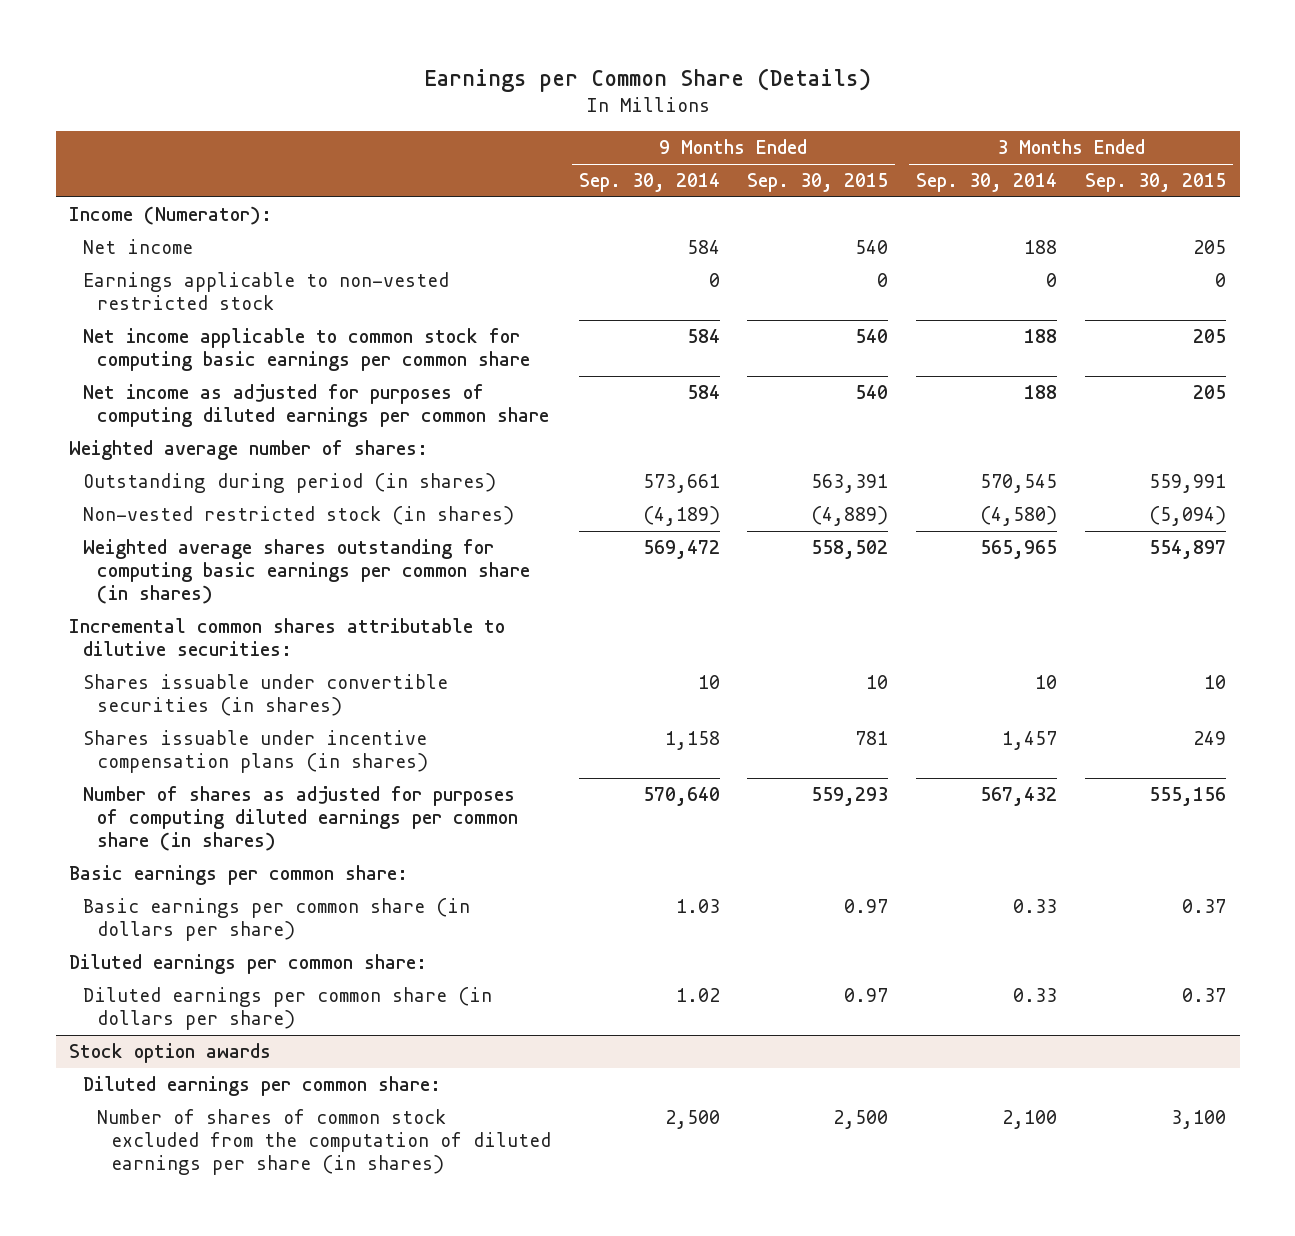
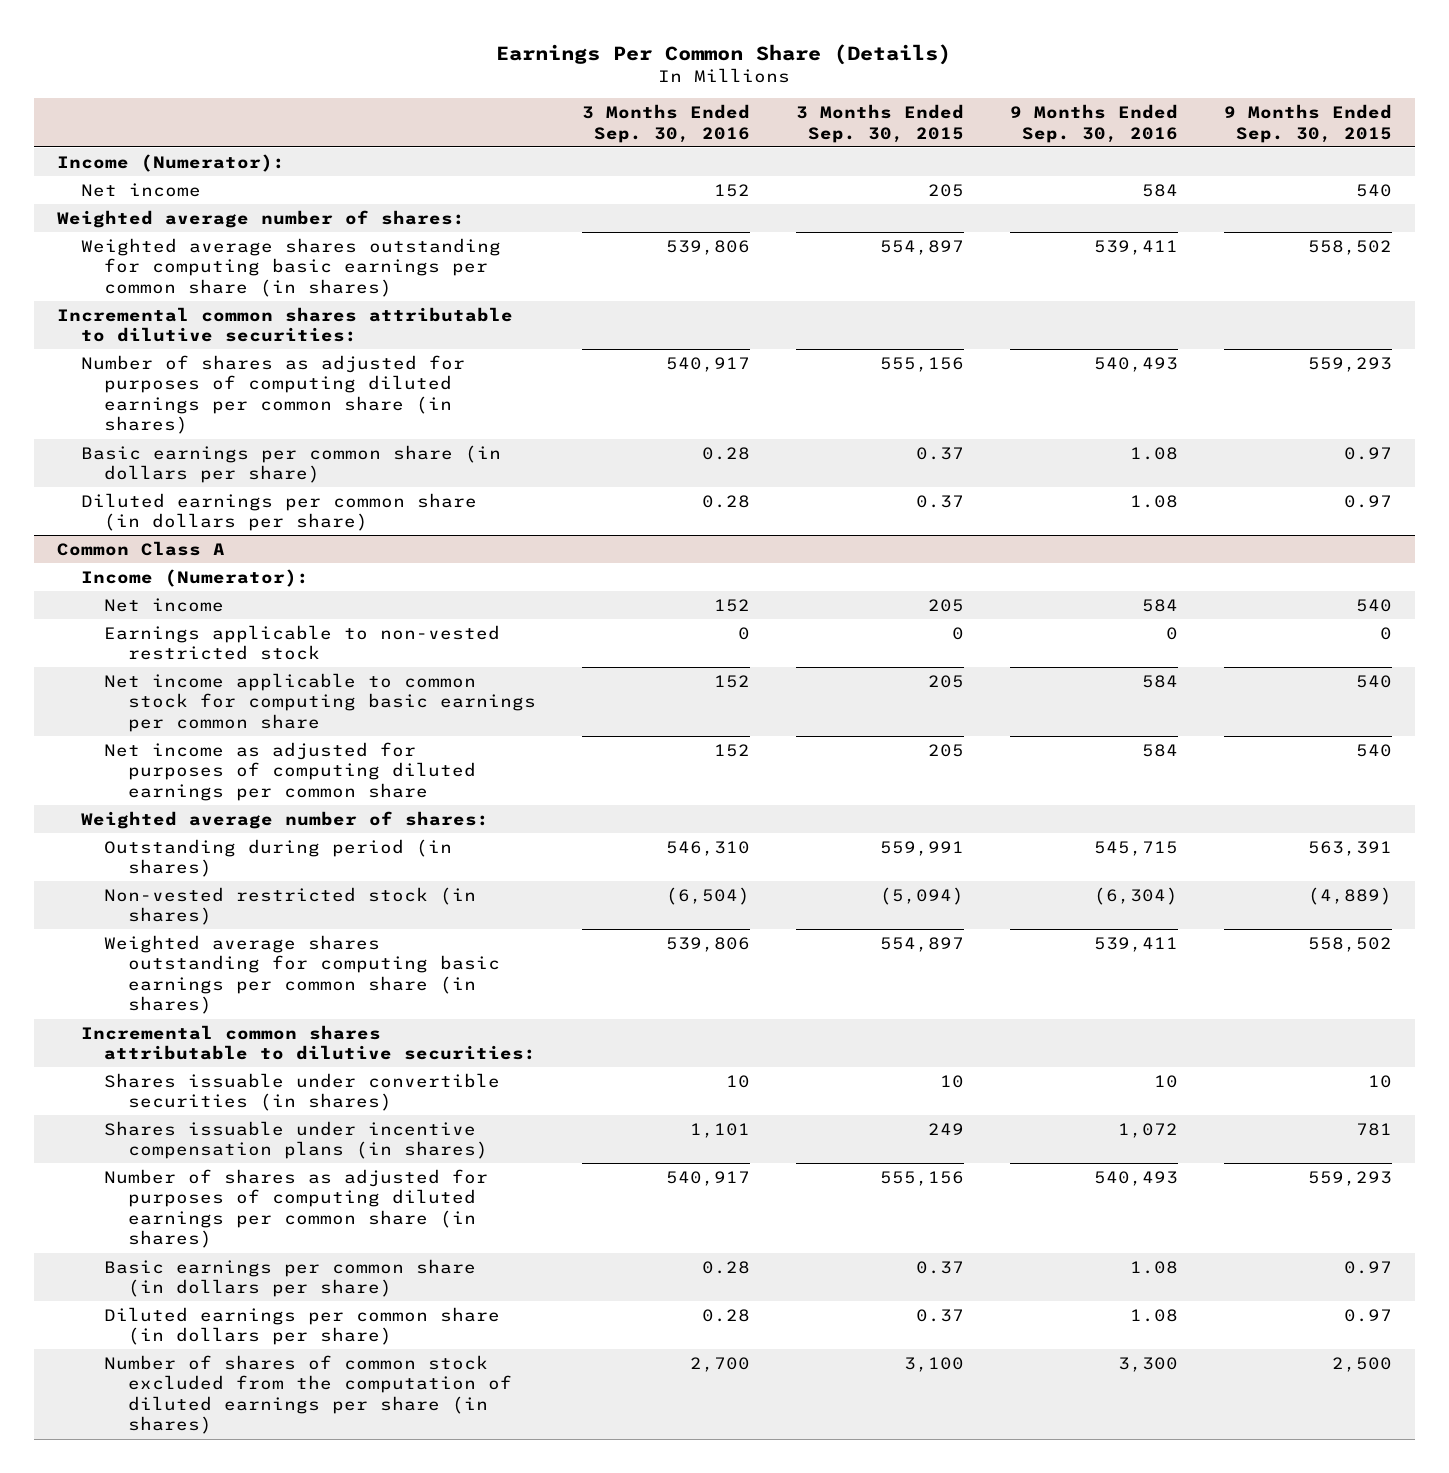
- Earnings per Common Share (Details)
+ Earnings Per Common Share (Details)
- | 9 Months Ended Sep. 30, 2014 | 9 Months Ended Sep. 30, 2015 | 3 Months Ended Sep. 30, 2014 | 3 Months Ended Sep. 30, 2015
+ | 3 Months Ended Sep. 30, 2016 | 3 Months Ended Sep. 30, 2015 | 9 Months Ended Sep. 30, 2016 | 9 Months Ended Sep. 30, 2015
+ Weighted average number of shares:
+ Weighted average shares outstanding for computing basic earnings per common share (in shares) | 539,806 | 554,897 | 539,411 | 558,502
+ Incremental common shares attributable to dilutive securities:
+ Number of shares as adjusted for purposes of computing diluted earnings per common share (in shares) | 540,917 | 555,156 | 540,493 | 559,293
+ Basic earnings per common share (in dollars per share) | 0.28 | 0.37 | 1.08 | 0.97
+ Diluted earnings per common share (in dollars per share) | 0.28 | 0.37 | 1.08 | 0.97
+ Common Class A
+ Income (Numerator):
+ Net income | 152 | 205 | 584 | 540
- Basic earnings per common share:
- Diluted earnings per common share:
- Stock option awards
- Diluted earnings per common share:

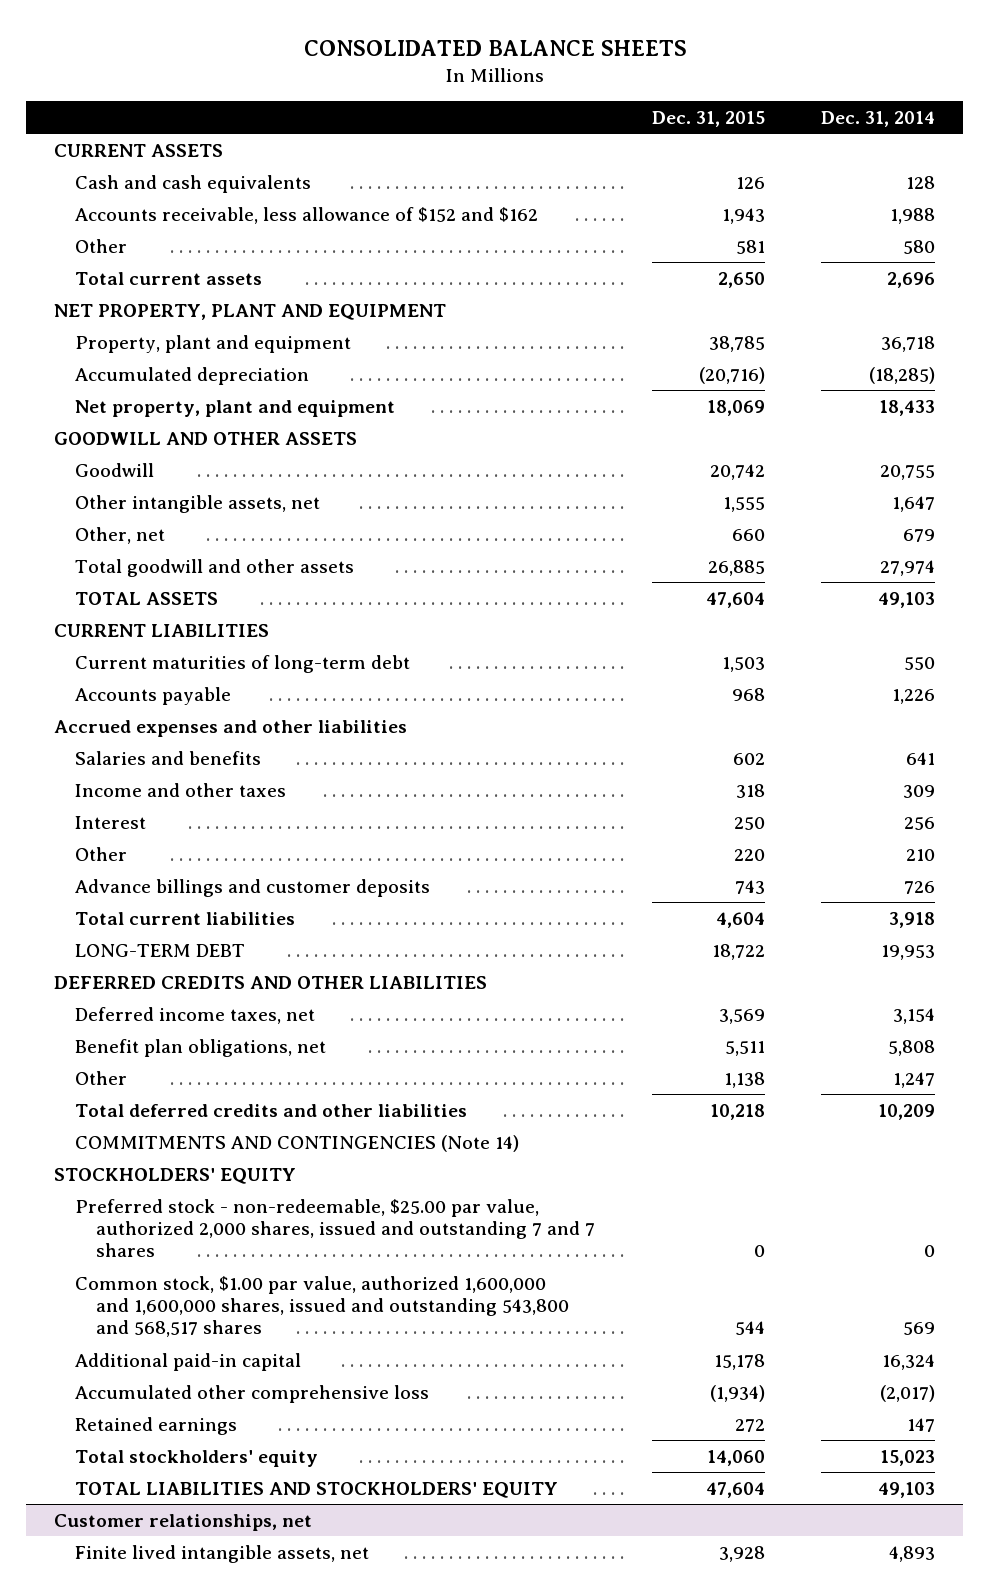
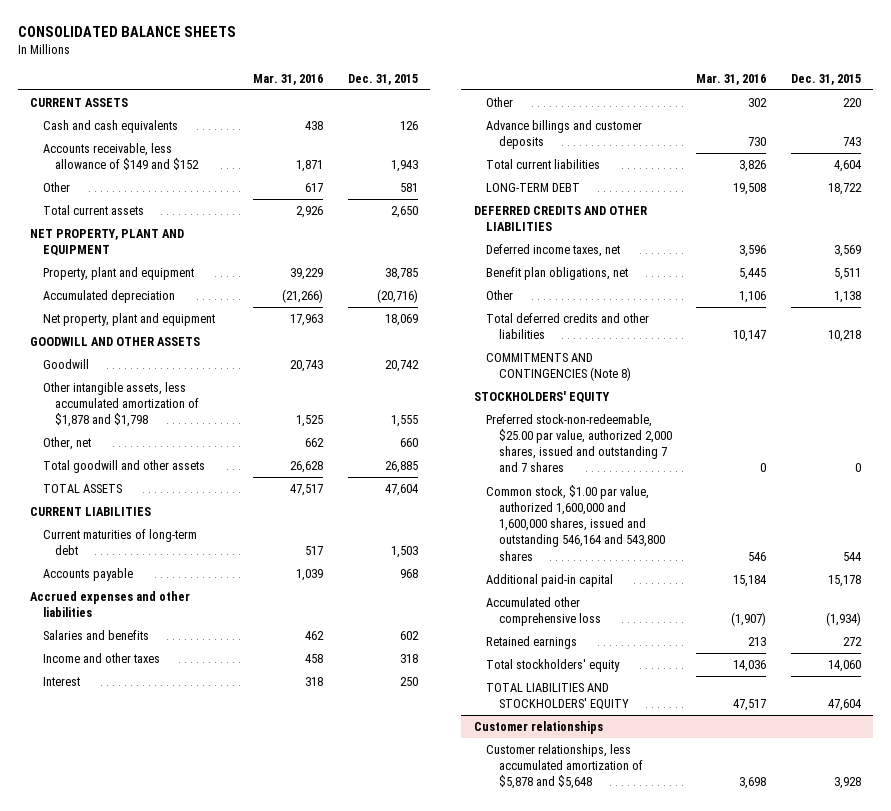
- | Dec. 31, 2015 | Dec. 31, 2014
+ | Mar. 31, 2016 | Dec. 31, 2015
- Accounts receivable, less allowance of $152 and $162 | 1,943 | 1,988
+ Accounts receivable, less allowance of $149 and $152 | 1,871 | 1,943
- Other intangible assets, net | 1,555 | 1,647
+ Other intangible assets, less accumulated amortization of $1,878 and $1,798 | 1,525 | 1,555
- COMMITMENTS AND CONTINGENCIES (Note 14)
+ COMMITMENTS AND CONTINGENCIES (Note 8)
- Preferred stock - non-redeemable, $25.00 par value, authorized 2,000 shares, issued and outstanding 7 and 7 shares | 0 | 0
- Common stock, $1.00 par value, authorized 1,600,000 and 1,600,000 shares, issued and outstanding 543,800 and 568,517 shares | 544 | 569
+ Preferred stock-non-redeemable, $25.00 par value, authorized 2,000 shares, issued and outstanding 7 and 7 shares | 0 | 0
+ Common stock, $1.00 par value, authorized 1,600,000 and 1,600,000 shares, issued and outstanding 546,164 and 543,800 shares | 546 | 544
- Customer relationships, net
- Finite lived intangible assets, net | 3,928 | 4,893
+ Customer relationships
+ Customer relationships, less accumulated amortization of $5,878 and $5,648 | 3,698 | 3,928

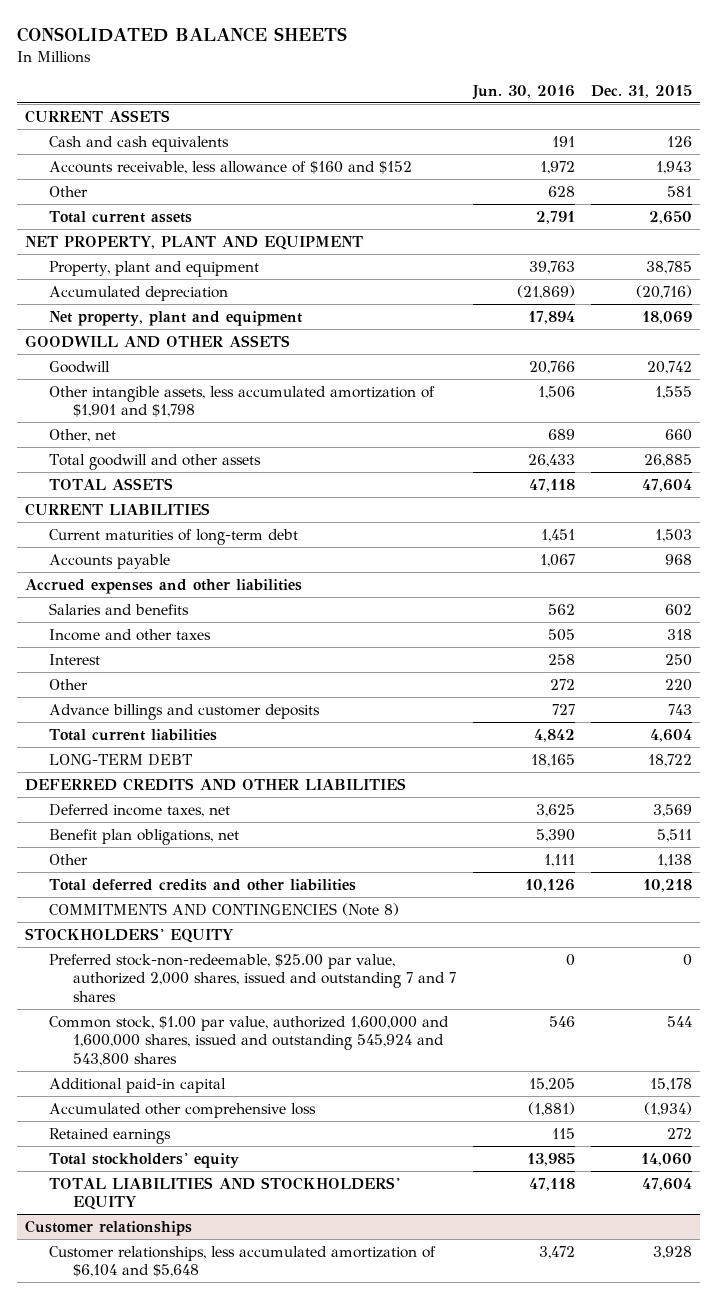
- | Mar. 31, 2016 | Dec. 31, 2015
+ | Jun. 30, 2016 | Dec. 31, 2015
- Accounts receivable, less allowance of $149 and $152 | 1,871 | 1,943
+ Accounts receivable, less allowance of $160 and $152 | 1,972 | 1,943
- Other intangible assets, less accumulated amortization of $1,878 and $1,798 | 1,525 | 1,555
+ Other intangible assets, less accumulated amortization of $1,901 and $1,798 | 1,506 | 1,555
- Common stock, $1.00 par value, authorized 1,600,000 and 1,600,000 shares, issued and outstanding 546,164 and 543,800 shares | 546 | 544
+ Common stock, $1.00 par value, authorized 1,600,000 and 1,600,000 shares, issued and outstanding 545,924 and 543,800 shares | 546 | 544
@ Customer relationships
- Customer relationships, less accumulated amortization of $5,878 and $5,648 | 3,698 | 3,928
+ Customer relationships, less accumulated amortization of $6,104 and $5,648 | 3,472 | 3,928

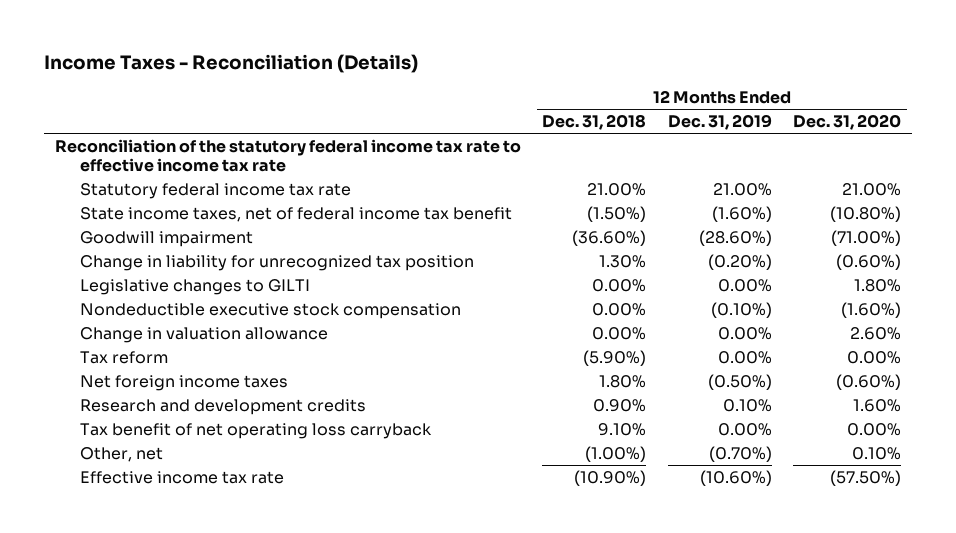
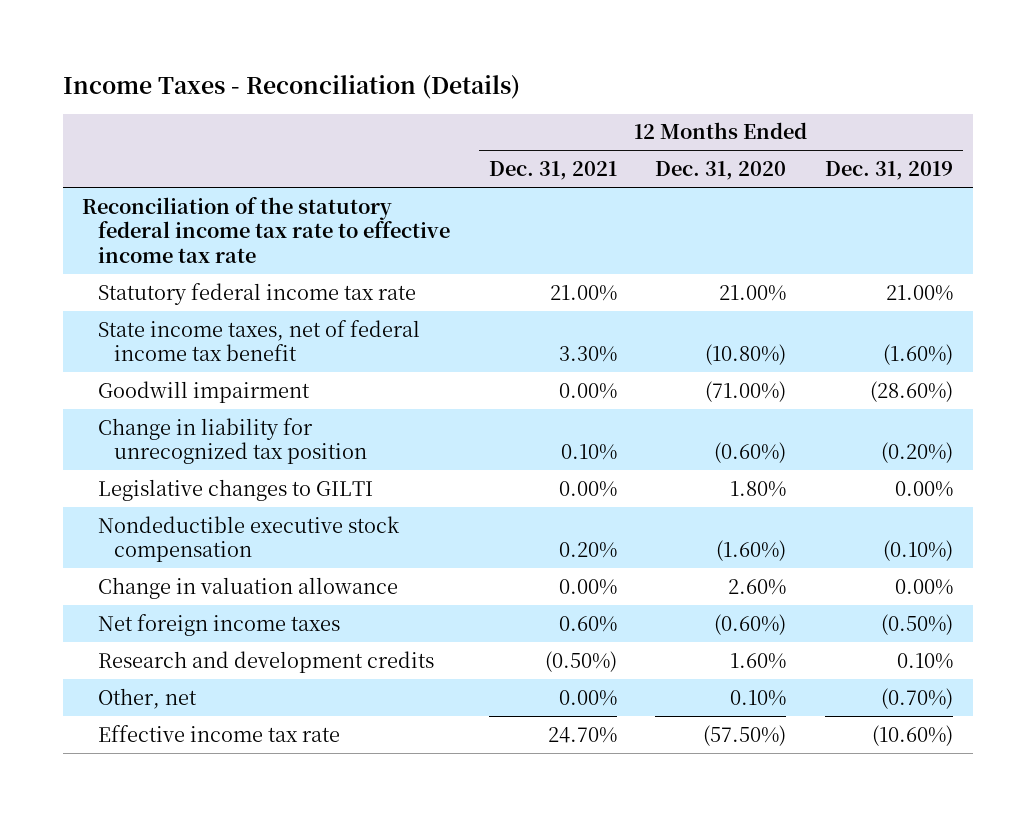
- | 12 Months Ended Dec. 31, 2018 | 12 Months Ended Dec. 31, 2019 | 12 Months Ended Dec. 31, 2020
+ | 12 Months Ended Dec. 31, 2021 | 12 Months Ended Dec. 31, 2020 | 12 Months Ended Dec. 31, 2019
- Tax reform | (5.90%) | 0.00% | 0.00%
- Tax benefit of net operating loss carryback | 9.10% | 0.00% | 0.00%

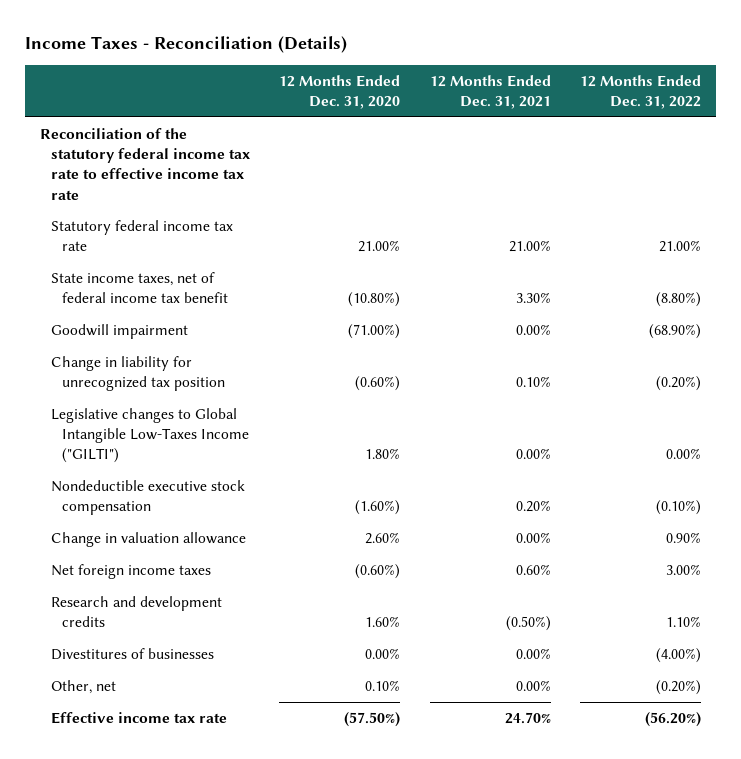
- | 12 Months Ended Dec. 31, 2021 | 12 Months Ended Dec. 31, 2020 | 12 Months Ended Dec. 31, 2019
+ | 12 Months Ended Dec. 31, 2020 | 12 Months Ended Dec. 31, 2021 | 12 Months Ended Dec. 31, 2022
- Legislative changes to GILTI | 0.00% | 1.80% | 0.00%
+ Legislative changes to Global Intangible Low-Taxes Income ("GILTI") | 1.80% | 0.00% | 0.00%
+ Divestitures of businesses | 0.00% | 0.00% | (4.00%)

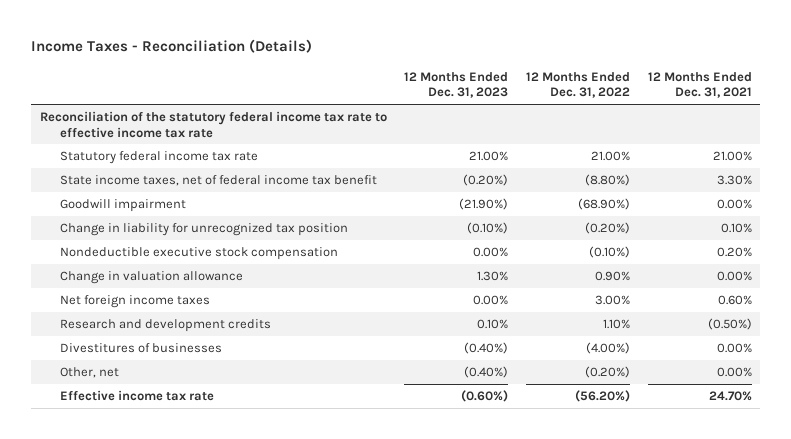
- | 12 Months Ended Dec. 31, 2020 | 12 Months Ended Dec. 31, 2021 | 12 Months Ended Dec. 31, 2022
+ | 12 Months Ended Dec. 31, 2023 | 12 Months Ended Dec. 31, 2022 | 12 Months Ended Dec. 31, 2021
- Legislative changes to Global Intangible Low-Taxes Income ("GILTI") | 1.80% | 0.00% | 0.00%

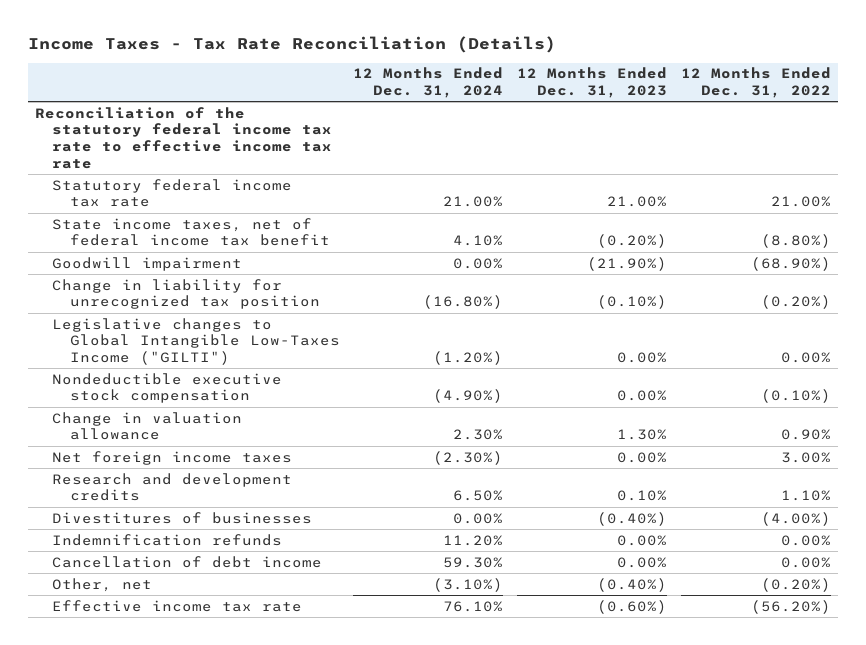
- Income Taxes - Reconciliation (Details)
+ Income Taxes - Tax Rate Reconciliation (Details)
- | 12 Months Ended Dec. 31, 2023 | 12 Months Ended Dec. 31, 2022 | 12 Months Ended Dec. 31, 2021
+ | 12 Months Ended Dec. 31, 2024 | 12 Months Ended Dec. 31, 2023 | 12 Months Ended Dec. 31, 2022
+ Legislative changes to Global Intangible Low-Taxes Income ("GILTI") | (1.20%) | 0.00% | 0.00%
+ Indemnification refunds | 11.20% | 0.00% | 0.00%
+ Cancellation of debt income | 59.30% | 0.00% | 0.00%

